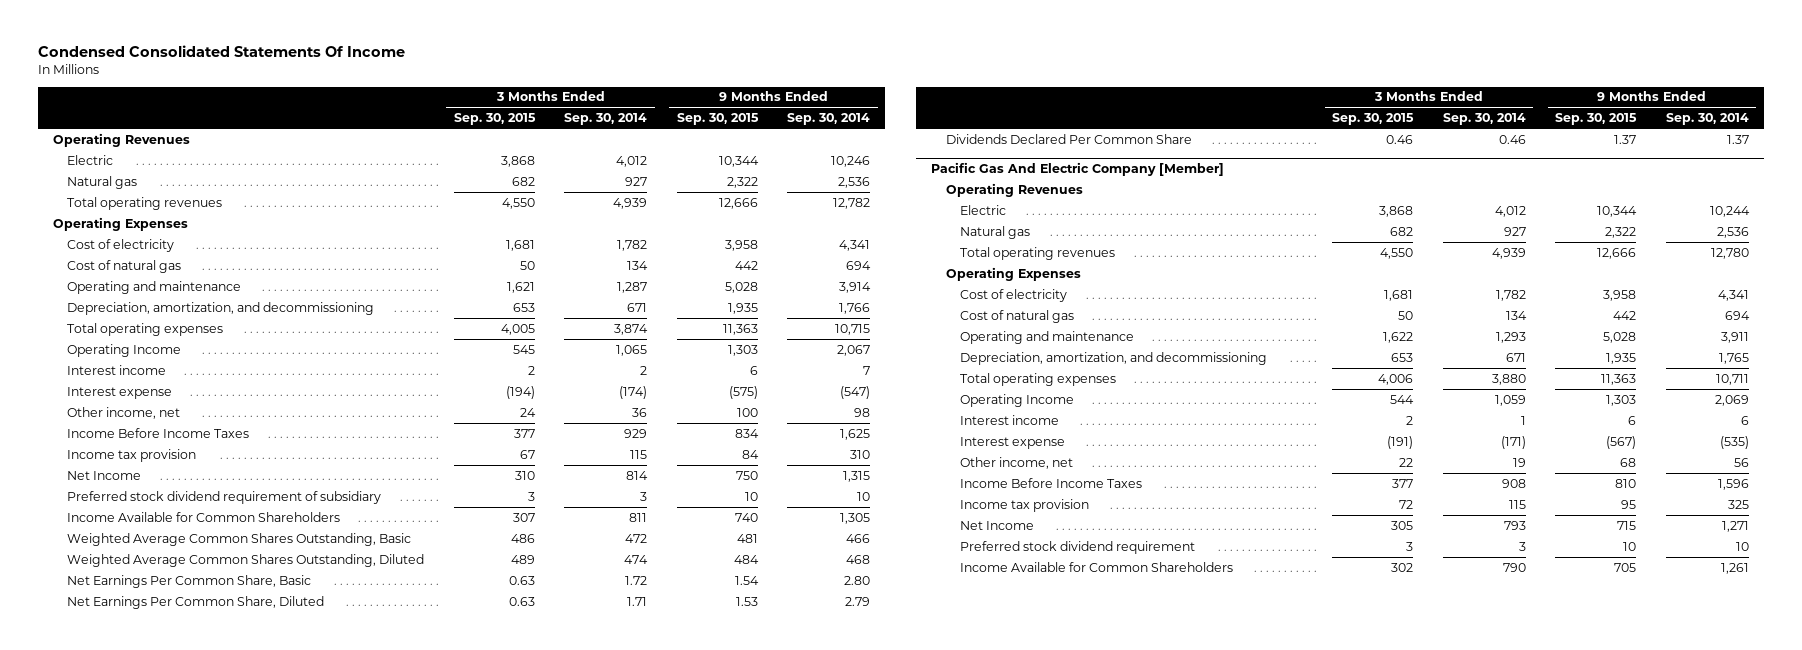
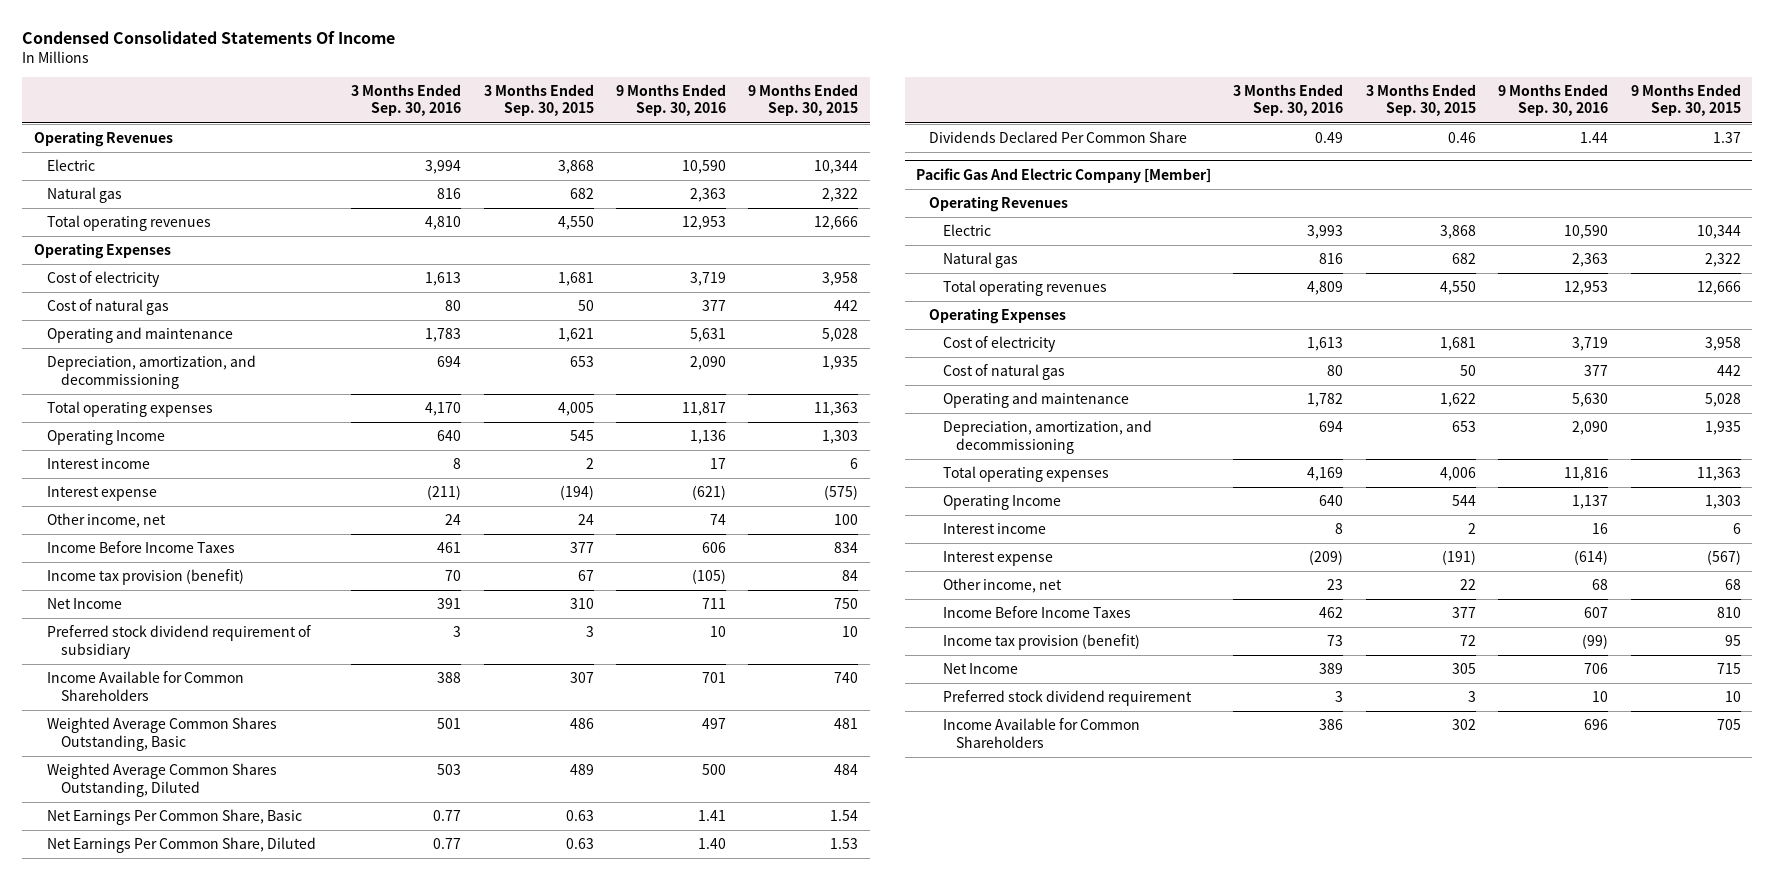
- | 3 Months Ended Sep. 30, 2015 | 3 Months Ended Sep. 30, 2014 | 9 Months Ended Sep. 30, 2015 | 9 Months Ended Sep. 30, 2014
+ | 3 Months Ended Sep. 30, 2016 | 3 Months Ended Sep. 30, 2015 | 9 Months Ended Sep. 30, 2016 | 9 Months Ended Sep. 30, 2015
- Income tax provision | 67 | 115 | 84 | 310
+ Income tax provision (benefit) | 70 | 67 | (105) | 84
@ Pacific Gas And Electric Company [Member]
- Income tax provision | 72 | 115 | 95 | 325
+ Income tax provision (benefit) | 73 | 72 | (99) | 95

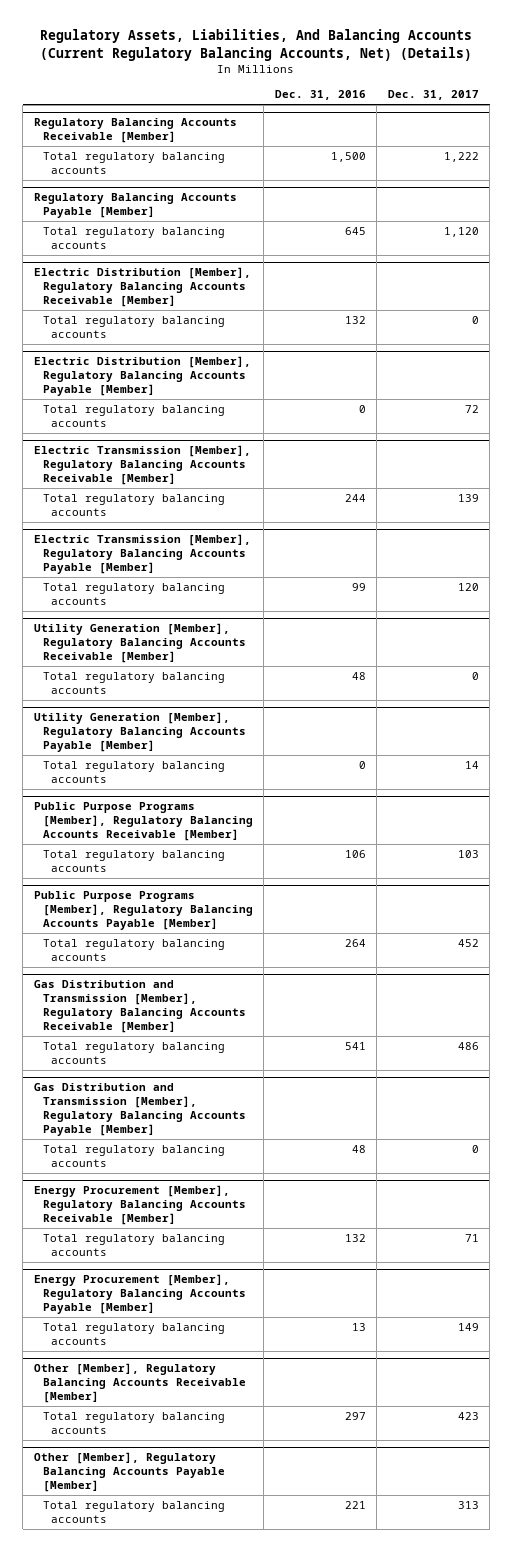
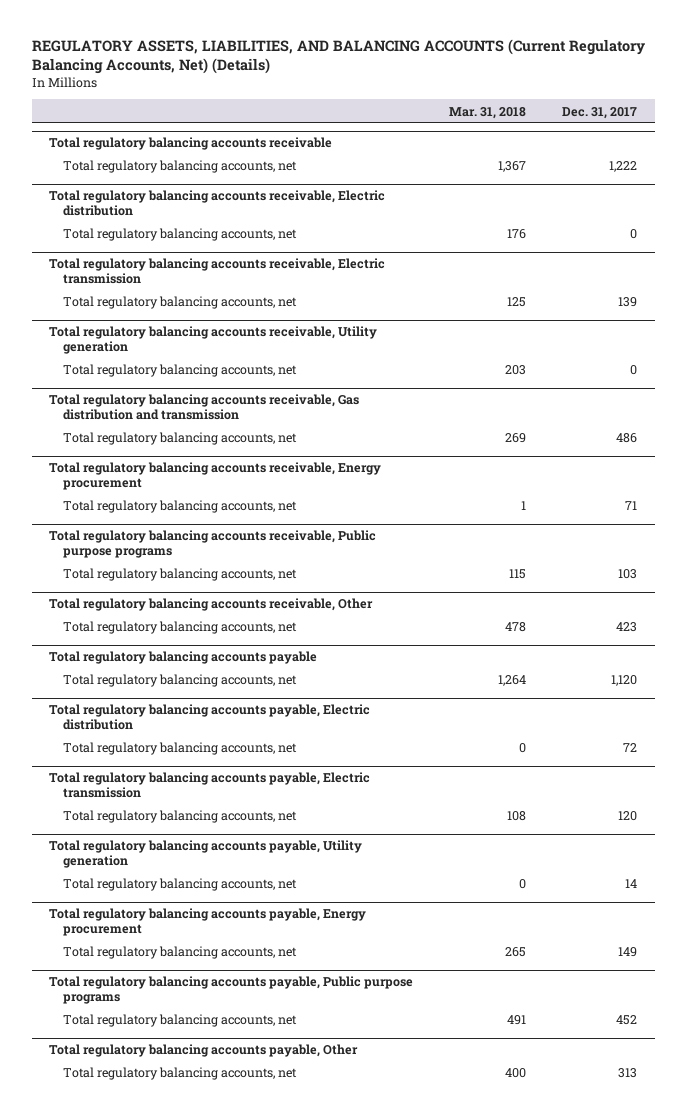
- Regulatory Assets, Liabilities, And Balancing Accounts (Current Regulatory Balancing Accounts, Net) (Details)
+ REGULATORY ASSETS, LIABILITIES, AND BALANCING ACCOUNTS (Current Regulatory Balancing Accounts, Net) (Details)
- | Dec. 31, 2016 | Dec. 31, 2017
+ | Mar. 31, 2018 | Dec. 31, 2017
- Regulatory Balancing Accounts Receivable [Member]
- Total regulatory balancing accounts | 1,500 | 1,222
- Regulatory Balancing Accounts Payable [Member]
- Total regulatory balancing accounts | 645 | 1,120
- Electric Distribution [Member], Regulatory Balancing Accounts Receivable [Member]
- Total regulatory balancing accounts | 132 | 0
- Electric Distribution [Member], Regulatory Balancing Accounts Payable [Member]
- Total regulatory balancing accounts | 0 | 72
- Electric Transmission [Member], Regulatory Balancing Accounts Receivable [Member]
- Total regulatory balancing accounts | 244 | 139
- Electric Transmission [Member], Regulatory Balancing Accounts Payable [Member]
- Total regulatory balancing accounts | 99 | 120
- Utility Generation [Member], Regulatory Balancing Accounts Receivable [Member]
- Total regulatory balancing accounts | 48 | 0
- Utility Generation [Member], Regulatory Balancing Accounts Payable [Member]
- Total regulatory balancing accounts | 0 | 14
- Public Purpose Programs [Member], Regulatory Balancing Accounts Receivable [Member]
- Total regulatory balancing accounts | 106 | 103
- Public Purpose Programs [Member], Regulatory Balancing Accounts Payable [Member]
- Total regulatory balancing accounts | 264 | 452
- Gas Distribution and Transmission [Member], Regulatory Balancing Accounts Receivable [Member]
- Total regulatory balancing accounts | 541 | 486
- Gas Distribution and Transmission [Member], Regulatory Balancing Accounts Payable [Member]
- Total regulatory balancing accounts | 48 | 0
- Energy Procurement [Member], Regulatory Balancing Accounts Receivable [Member]
- Total regulatory balancing accounts | 132 | 71
- Energy Procurement [Member], Regulatory Balancing Accounts Payable [Member]
- Total regulatory balancing accounts | 13 | 149
- Other [Member], Regulatory Balancing Accounts Receivable [Member]
- Total regulatory balancing accounts | 297 | 423
- Other [Member], Regulatory Balancing Accounts Payable [Member]
- Total regulatory balancing accounts | 221 | 313
+ Total regulatory balancing accounts receivable
+ Total regulatory balancing accounts, net | 1,367 | 1,222
+ Total regulatory balancing accounts receivable, Electric distribution
+ Total regulatory balancing accounts, net | 176 | 0
+ Total regulatory balancing accounts receivable, Electric transmission
+ Total regulatory balancing accounts, net | 125 | 139
+ Total regulatory balancing accounts receivable, Utility generation
+ Total regulatory balancing accounts, net | 203 | 0
+ Total regulatory balancing accounts receivable, Gas distribution and transmission
+ Total regulatory balancing accounts, net | 269 | 486
+ Total regulatory balancing accounts receivable, Energy procurement
+ Total regulatory balancing accounts, net | 1 | 71
+ Total regulatory balancing accounts receivable, Public purpose programs
+ Total regulatory balancing accounts, net | 115 | 103
+ Total regulatory balancing accounts receivable, Other
+ Total regulatory balancing accounts, net | 478 | 423
+ Total regulatory balancing accounts payable
+ Total regulatory balancing accounts, net | 1,264 | 1,120
+ Total regulatory balancing accounts payable, Electric distribution
+ Total regulatory balancing accounts, net | 0 | 72
+ Total regulatory balancing accounts payable, Electric transmission
+ Total regulatory balancing accounts, net | 108 | 120
+ Total regulatory balancing accounts payable, Utility generation
+ Total regulatory balancing accounts, net | 0 | 14
+ Total regulatory balancing accounts payable, Energy procurement
+ Total regulatory balancing accounts, net | 265 | 149
+ Total regulatory balancing accounts payable, Public purpose programs
+ Total regulatory balancing accounts, net | 491 | 452
+ Total regulatory balancing accounts payable, Other
+ Total regulatory balancing accounts, net | 400 | 313

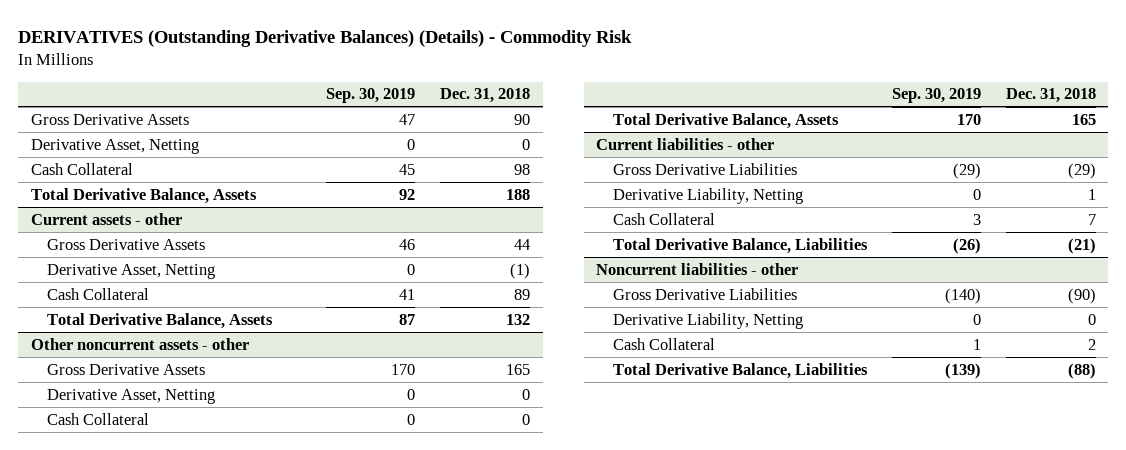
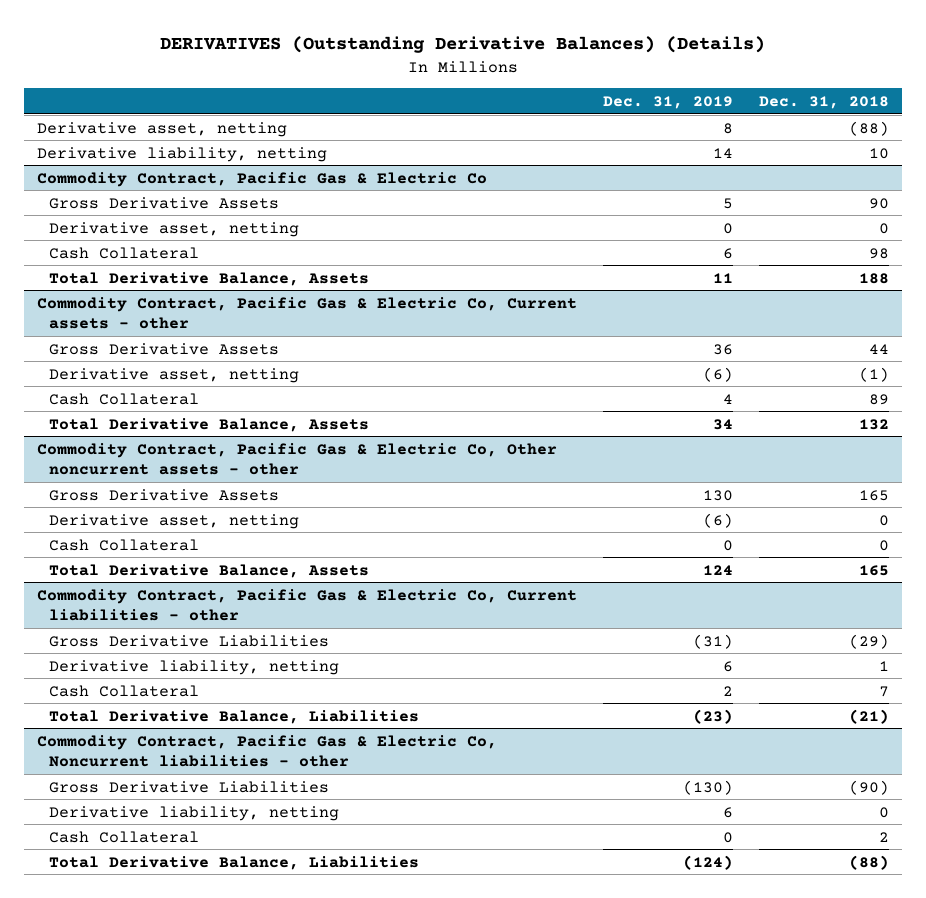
- DERIVATIVES (Outstanding Derivative Balances) (Details) - Commodity Risk
+ DERIVATIVES (Outstanding Derivative Balances) (Details)
- | Sep. 30, 2019 | Dec. 31, 2018
+ | Dec. 31, 2019 | Dec. 31, 2018
+ Derivative asset, netting | 8 | (88)
+ Derivative liability, netting | 14 | 10
+ Commodity Contract, Pacific Gas & Electric Co
- Derivative Asset, Netting | 0 | 0
+ Derivative asset, netting | 0 | 0
- Current assets - other
+ Commodity Contract, Pacific Gas & Electric Co, Current assets - other
- Derivative Asset, Netting | 0 | (1)
+ Derivative asset, netting | (6) | (1)
- Other noncurrent assets - other
+ Commodity Contract, Pacific Gas & Electric Co, Other noncurrent assets - other
- Derivative Asset, Netting | 0 | 0
+ Derivative asset, netting | (6) | 0
- Current liabilities - other
+ Commodity Contract, Pacific Gas & Electric Co, Current liabilities - other
- Derivative Liability, Netting | 0 | 1
+ Derivative liability, netting | 6 | 1
- Noncurrent liabilities - other
+ Commodity Contract, Pacific Gas & Electric Co, Noncurrent liabilities - other
- Derivative Liability, Netting | 0 | 0
+ Derivative liability, netting | 6 | 0

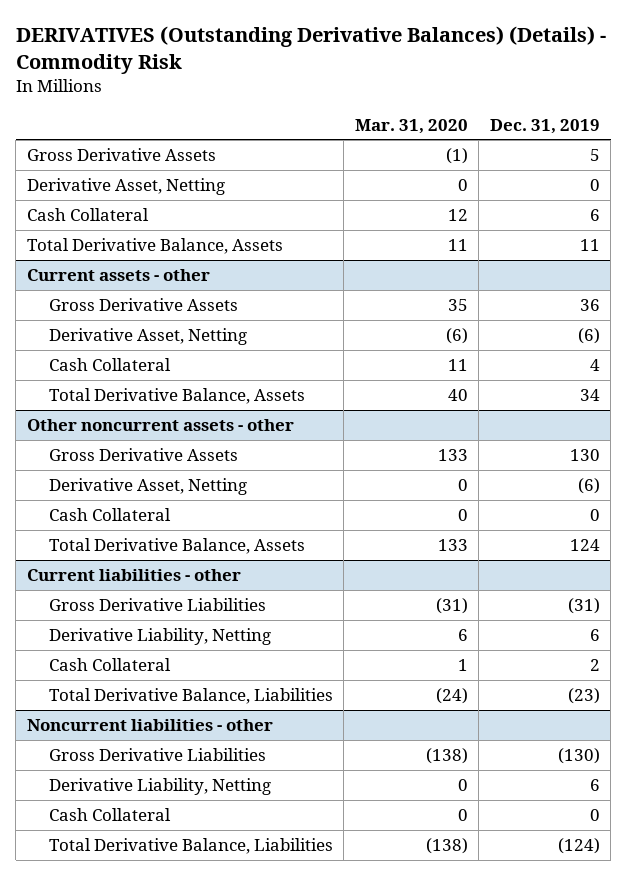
- DERIVATIVES (Outstanding Derivative Balances) (Details)
+ DERIVATIVES (Outstanding Derivative Balances) (Details) - Commodity Risk
- | Dec. 31, 2019 | Dec. 31, 2018
+ | Mar. 31, 2020 | Dec. 31, 2019
- Derivative asset, netting | 8 | (88)
- Derivative liability, netting | 14 | 10
- Commodity Contract, Pacific Gas & Electric Co
- Derivative asset, netting | 0 | 0
+ Derivative Asset, Netting | 0 | 0
- Commodity Contract, Pacific Gas & Electric Co, Current assets - other
+ Current assets - other
- Derivative asset, netting | (6) | (1)
+ Derivative Asset, Netting | (6) | (6)
- Commodity Contract, Pacific Gas & Electric Co, Other noncurrent assets - other
+ Other noncurrent assets - other
- Derivative asset, netting | (6) | 0
+ Derivative Asset, Netting | 0 | (6)
- Commodity Contract, Pacific Gas & Electric Co, Current liabilities - other
+ Current liabilities - other
- Derivative liability, netting | 6 | 1
+ Derivative Liability, Netting | 6 | 6
- Commodity Contract, Pacific Gas & Electric Co, Noncurrent liabilities - other
+ Noncurrent liabilities - other
- Derivative liability, netting | 6 | 0
+ Derivative Liability, Netting | 0 | 6

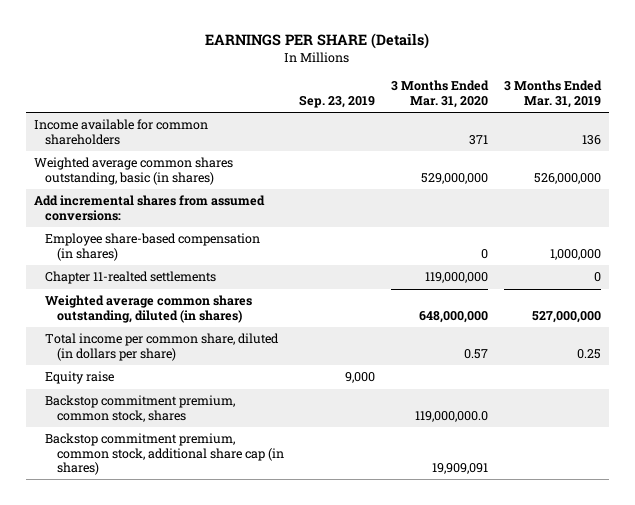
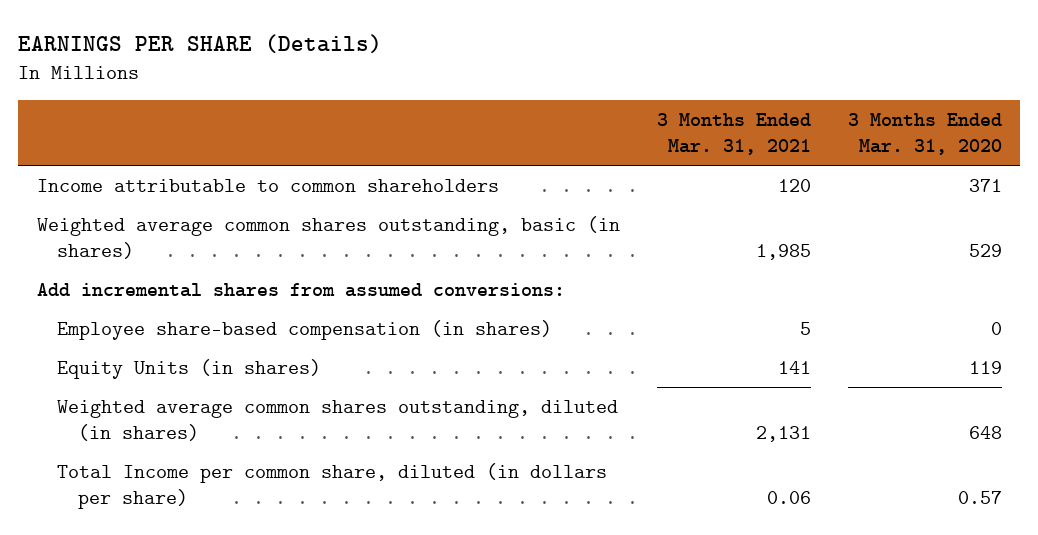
- | Sep. 23, 2019 | 3 Months Ended Mar. 31, 2020 | 3 Months Ended Mar. 31, 2019
+ | 3 Months Ended Mar. 31, 2021 | 3 Months Ended Mar. 31, 2020
- Income available for common shareholders | | 371 | 136
- Weighted average common shares outstanding, basic (in shares) | | 529,000,000 | 526,000,000
+ Income attributable to common shareholders | 120 | 371
+ Weighted average common shares outstanding, basic (in shares) | 1,985 | 529
- Chapter 11-realted settlements | | 119,000,000 | 0
- Weighted average common shares outstanding, diluted (in shares) | | 648,000,000 | 527,000,000
- Total income per common share, diluted (in dollars per share) | | 0.57 | 0.25
- Equity raise | 9,000 | |
- Backstop commitment premium, common stock, shares | | 119,000,000.0 |
- Backstop commitment premium, common stock, additional share cap (in shares) | | 19,909,091 |
+ Equity Units (in shares) | 141 | 119
+ Weighted average common shares outstanding, diluted (in shares) | 2,131 | 648
+ Total Income per common share, diluted (in dollars per share) | 0.06 | 0.57

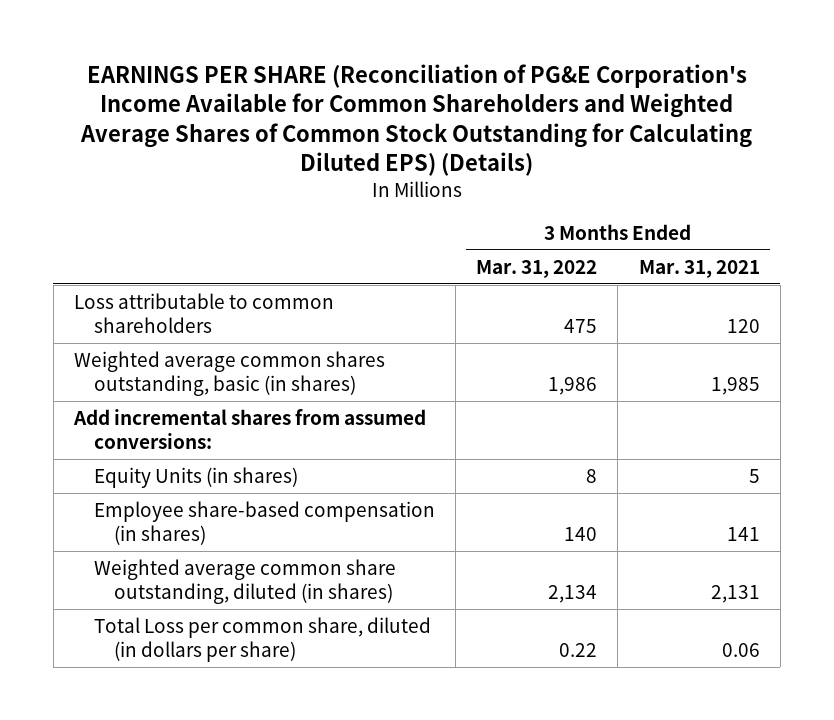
- EARNINGS PER SHARE (Details)
+ EARNINGS PER SHARE (Reconciliation of PG&E Corporation's Income Available for Common Shareholders and Weighted Average Shares of Common Stock Outstanding for Calculating Diluted EPS) (Details)
- | 3 Months Ended Mar. 31, 2021 | 3 Months Ended Mar. 31, 2020
+ | 3 Months Ended Mar. 31, 2022 | 3 Months Ended Mar. 31, 2021
- Income attributable to common shareholders | 120 | 371
+ Loss attributable to common shareholders | 475 | 120
- Employee share-based compensation (in shares) | 5 | 0
- Equity Units (in shares) | 141 | 119
- Weighted average common shares outstanding, diluted (in shares) | 2,131 | 648
- Total Income per common share, diluted (in dollars per share) | 0.06 | 0.57
+ Equity Units (in shares) | 8 | 5
+ Employee share-based compensation (in shares) | 140 | 141
+ Weighted average common share outstanding, diluted (in shares) | 2,134 | 2,131
+ Total Loss per common share, diluted (in dollars per share) | 0.22 | 0.06

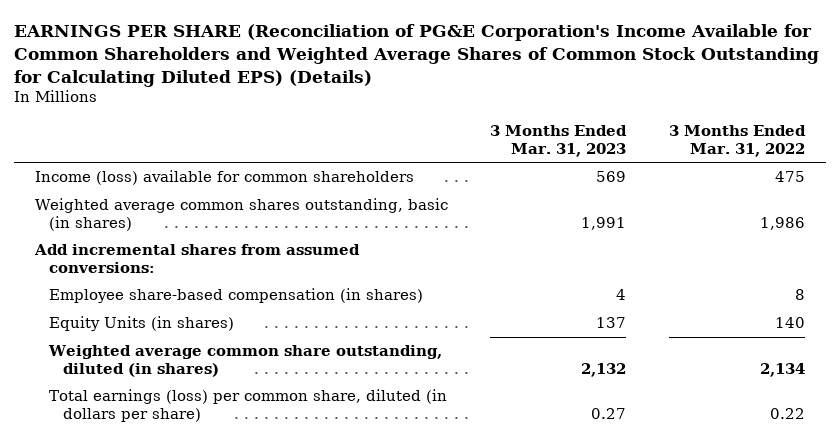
- | 3 Months Ended Mar. 31, 2022 | 3 Months Ended Mar. 31, 2021
+ | 3 Months Ended Mar. 31, 2023 | 3 Months Ended Mar. 31, 2022
- Loss attributable to common shareholders | 475 | 120
+ Income (loss) available for common shareholders | 569 | 475
- Equity Units (in shares) | 8 | 5
- Employee share-based compensation (in shares) | 140 | 141
+ Employee share-based compensation (in shares) | 4 | 8
+ Equity Units (in shares) | 137 | 140
- Total Loss per common share, diluted (in dollars per share) | 0.22 | 0.06
+ Total earnings (loss) per common share, diluted (in dollars per share) | 0.27 | 0.22

